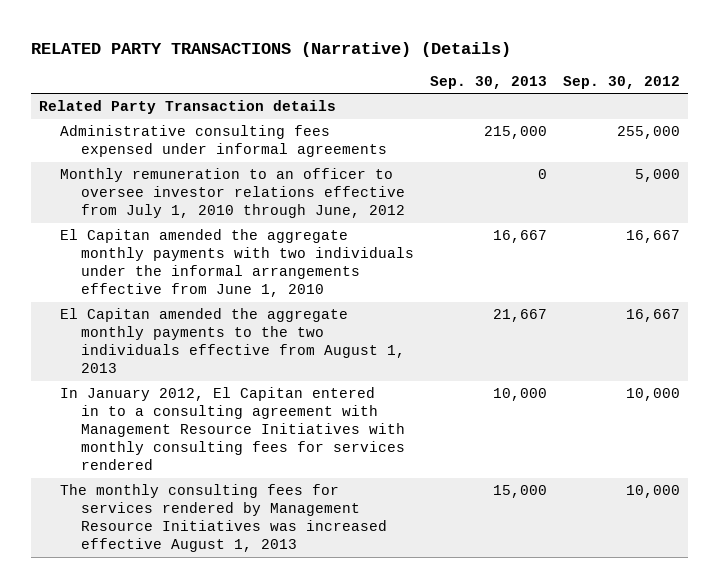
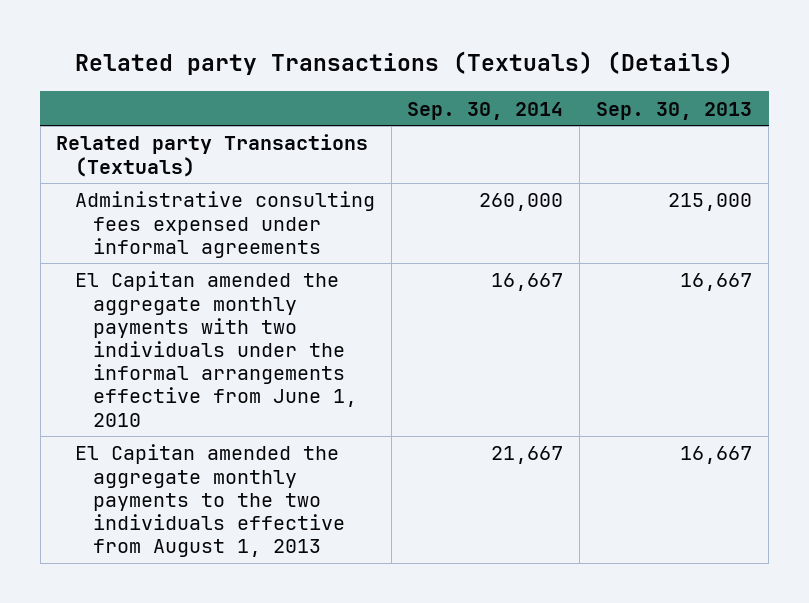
- RELATED PARTY TRANSACTIONS (Narrative) (Details)
+ Related party Transactions (Textuals) (Details)
- | Sep. 30, 2013 | Sep. 30, 2012
+ | Sep. 30, 2014 | Sep. 30, 2013
- Related Party Transaction details
+ Related party Transactions (Textuals)
- Monthly remuneration to an officer to oversee investor relations effective from July 1, 2010 through June, 2012 | 0 | 5,000
- El Capitan amended the aggregate monthly payments to the two individuals effective from August 1, 2013 | 21,667 | 16,667
- In January 2012, El Capitan entered in to a consulting agreement with Management Resource Initiatives with monthly consulting fees for services rendered | 10,000 | 10,000
- The monthly consulting fees for services rendered by Management Resource Initiatives was increased effective August 1, 2013 | 15,000 | 10,000
+ El Capitan amended the aggregate monthly payments to the two individuals effective from August 1, 2013 | 21,667 | 16,667

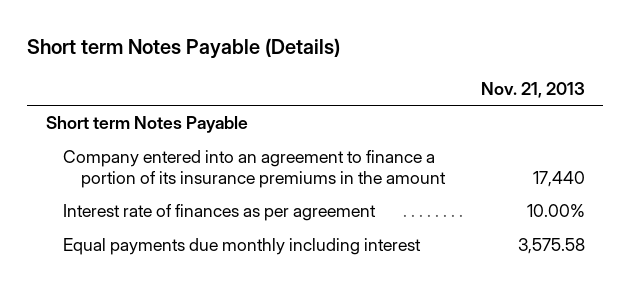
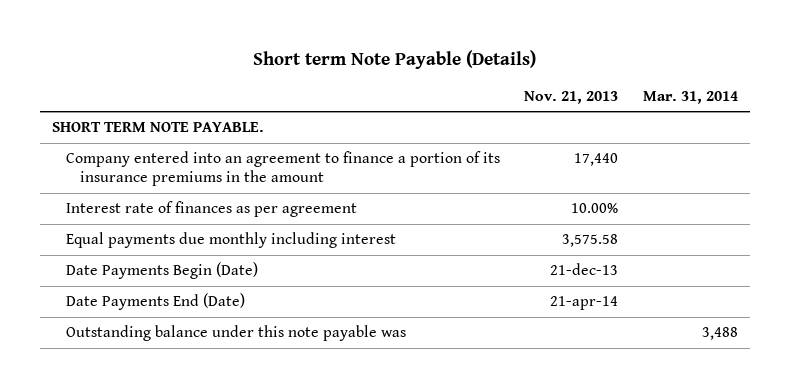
- Short term Notes Payable (Details)
+ Short term Note Payable (Details)
- | Nov. 21, 2013
+ | Nov. 21, 2013 | Mar. 31, 2014
- Short term Notes Payable
+ SHORT TERM NOTE PAYABLE.
+ Date Payments Begin (Date) | 21-dec-13 |
+ Date Payments End (Date) | 21-apr-14 |
+ Outstanding balance under this note payable was | | 3,488

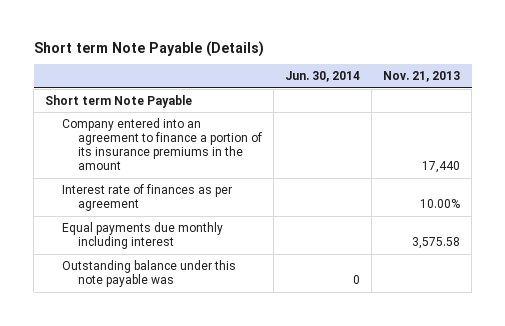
- | Nov. 21, 2013 | Mar. 31, 2014
+ | Jun. 30, 2014 | Nov. 21, 2013
- SHORT TERM NOTE PAYABLE.
+ Short term Note Payable
- Date Payments Begin (Date) | 21-dec-13 |
- Date Payments End (Date) | 21-apr-14 |

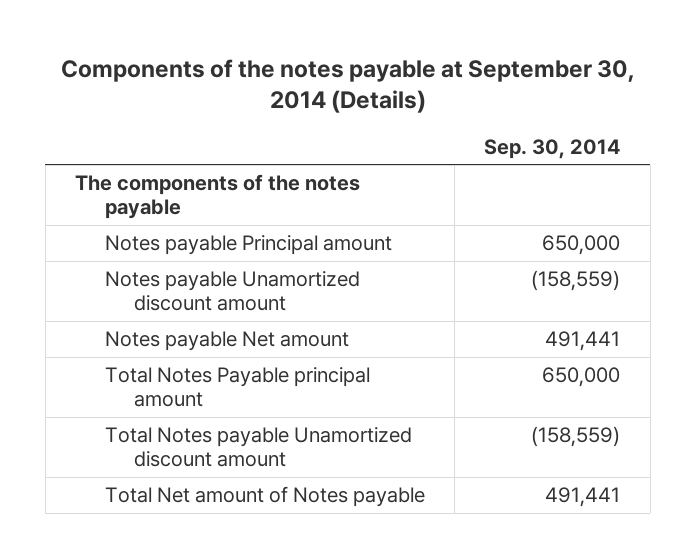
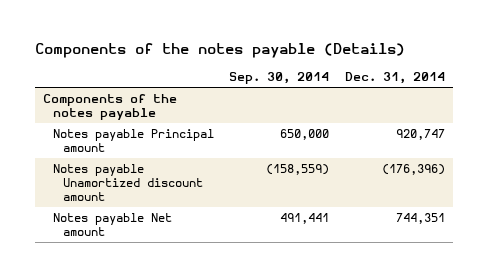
- Components of the notes payable at September 30, 2014 (Details)
+ Components of the notes payable (Details)
- | Sep. 30, 2014
+ | Sep. 30, 2014 | Dec. 31, 2014
- The components of the notes payable
+ Components of the notes payable
- Total Notes Payable principal amount | 650,000
- Total Notes payable Unamortized discount amount | (158,559)
- Total Net amount of Notes payable | 491,441

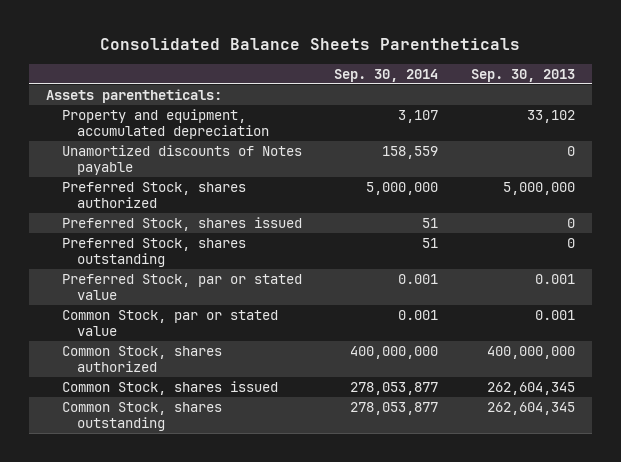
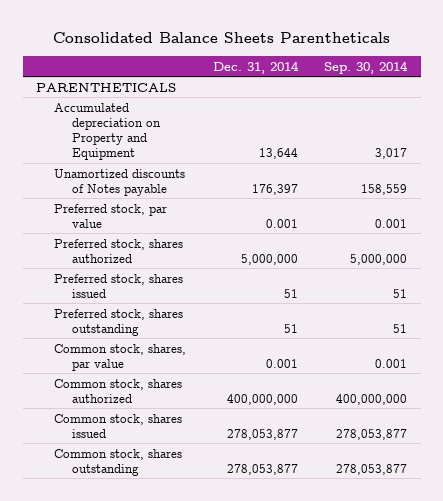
- | Sep. 30, 2014 | Sep. 30, 2013
+ | Dec. 31, 2014 | Sep. 30, 2014
- Assets parentheticals:
- Property and equipment, accumulated depreciation | 3,107 | 33,102
+ PARENTHETICALS
+ Accumulated depreciation on Property and Equipment | 13,644 | 3,017
- Preferred Stock, shares authorized | 5,000,000 | 5,000,000
- Preferred Stock, shares issued | 51 | 0
- Preferred Stock, shares outstanding | 51 | 0
- Preferred Stock, par or stated value | 0.001 | 0.001
- Common Stock, par or stated value | 0.001 | 0.001
- Common Stock, shares authorized | 400,000,000 | 400,000,000
- Common Stock, shares issued | 278,053,877 | 262,604,345
- Common Stock, shares outstanding | 278,053,877 | 262,604,345
+ Preferred stock, par value | 0.001 | 0.001
+ Preferred stock, shares authorized | 5,000,000 | 5,000,000
+ Preferred stock, shares issued | 51 | 51
+ Preferred stock, shares outstanding | 51 | 51
+ Common stock, shares, par value | 0.001 | 0.001
+ Common stock, shares authorized | 400,000,000 | 400,000,000
+ Common stock, shares issued | 278,053,877 | 278,053,877
+ Common stock, shares outstanding | 278,053,877 | 278,053,877

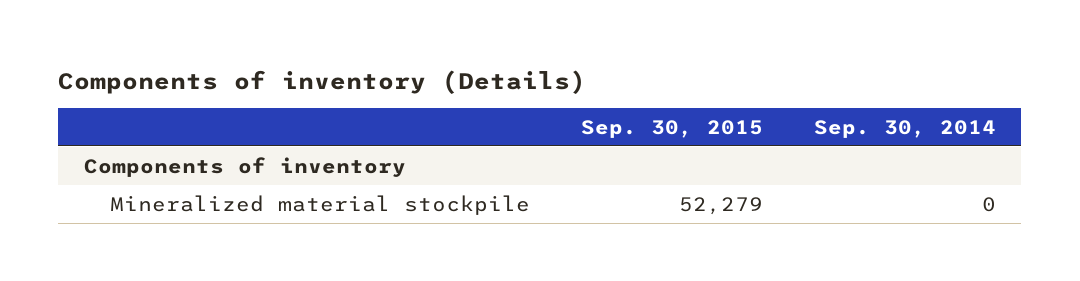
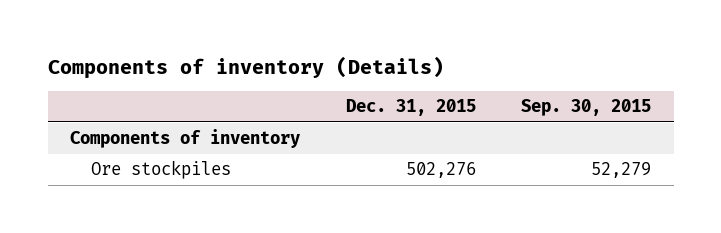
- | Sep. 30, 2015 | Sep. 30, 2014
+ | Dec. 31, 2015 | Sep. 30, 2015
- Mineralized material stockpile | 52,279 | 0
+ Ore stockpiles | 502,276 | 52,279

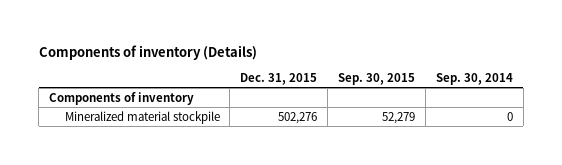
- | Dec. 31, 2015 | Sep. 30, 2015
+ | Dec. 31, 2015 | Sep. 30, 2015 | Sep. 30, 2014
- Ore stockpiles | 502,276 | 52,279
+ Mineralized material stockpile | 502,276 | 52,279 | 0

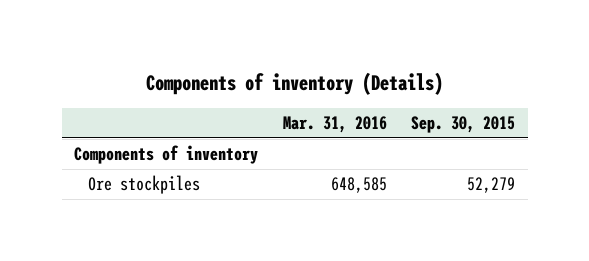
- | Dec. 31, 2015 | Sep. 30, 2015 | Sep. 30, 2014
+ | Mar. 31, 2016 | Sep. 30, 2015
- Mineralized material stockpile | 502,276 | 52,279 | 0
+ Ore stockpiles | 648,585 | 52,279

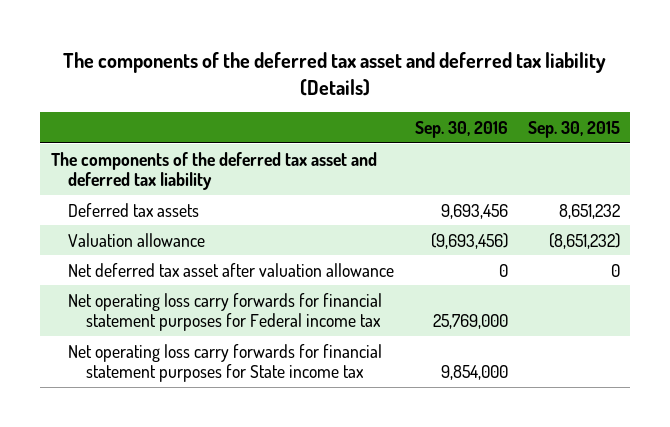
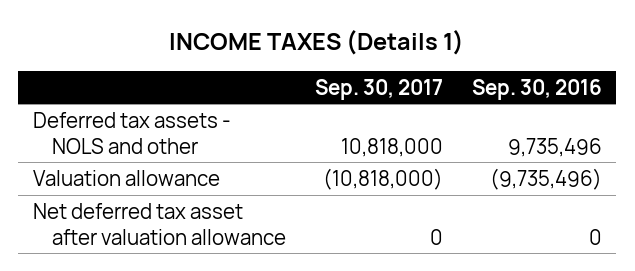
- The components of the deferred tax asset and deferred tax liability (Details)
+ INCOME TAXES (Details 1)
- | Sep. 30, 2016 | Sep. 30, 2015
+ | Sep. 30, 2017 | Sep. 30, 2016
- The components of the deferred tax asset and deferred tax liability
- Deferred tax assets | 9,693,456 | 8,651,232
- Valuation allowance | (9,693,456) | (8,651,232)
+ Deferred tax assets - NOLS and other | 10,818,000 | 9,735,496
+ Valuation allowance | (10,818,000) | (9,735,496)
- Net operating loss carry forwards for financial statement purposes for Federal income tax | 25,769,000 |
- Net operating loss carry forwards for financial statement purposes for State income tax | 9,854,000 |

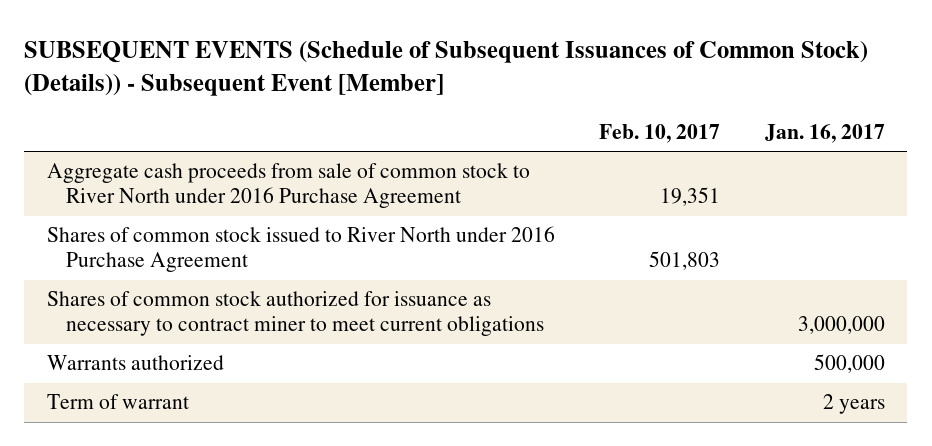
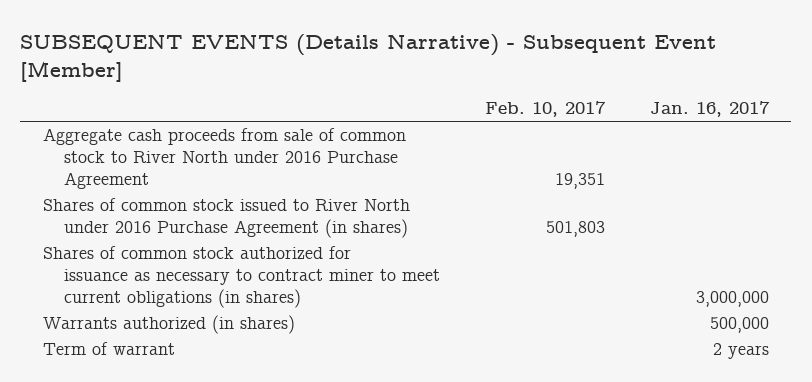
- SUBSEQUENT EVENTS (Schedule of Subsequent Issuances of Common Stock) (Details)) - Subsequent Event [Member]
+ SUBSEQUENT EVENTS (Details Narrative) - Subsequent Event [Member]
- Shares of common stock issued to River North under 2016 Purchase Agreement | 501,803 |
- Shares of common stock authorized for issuance as necessary to contract miner to meet current obligations | | 3,000,000
- Warrants authorized | | 500,000
+ Shares of common stock issued to River North under 2016 Purchase Agreement (in shares) | 501,803 |
+ Shares of common stock authorized for issuance as necessary to contract miner to meet current obligations (in shares) | | 3,000,000
+ Warrants authorized (in shares) | | 500,000

